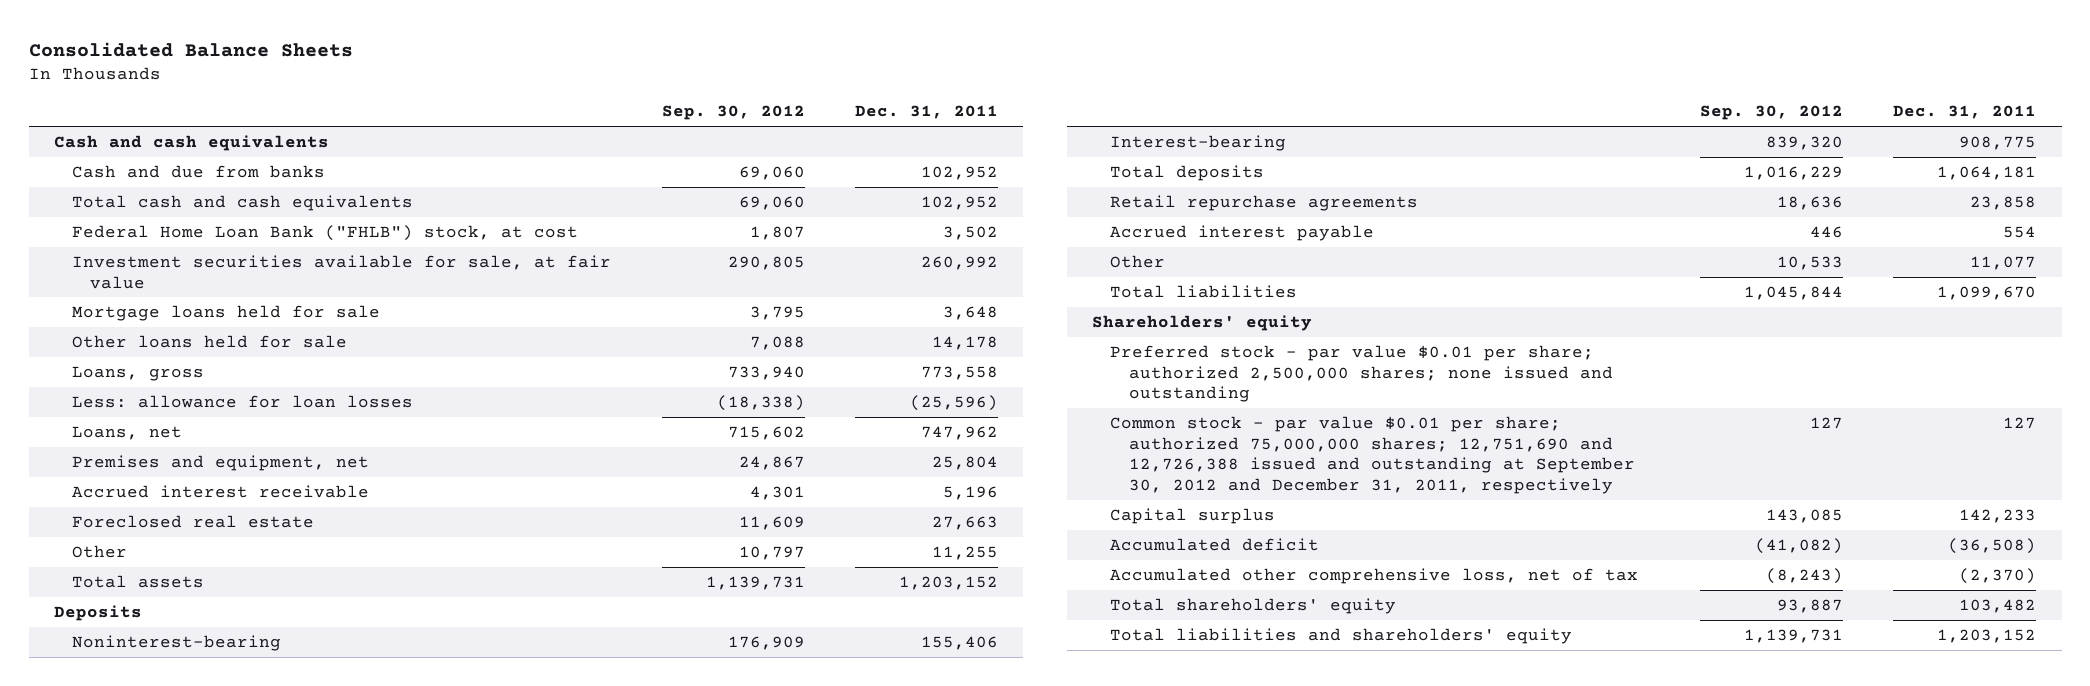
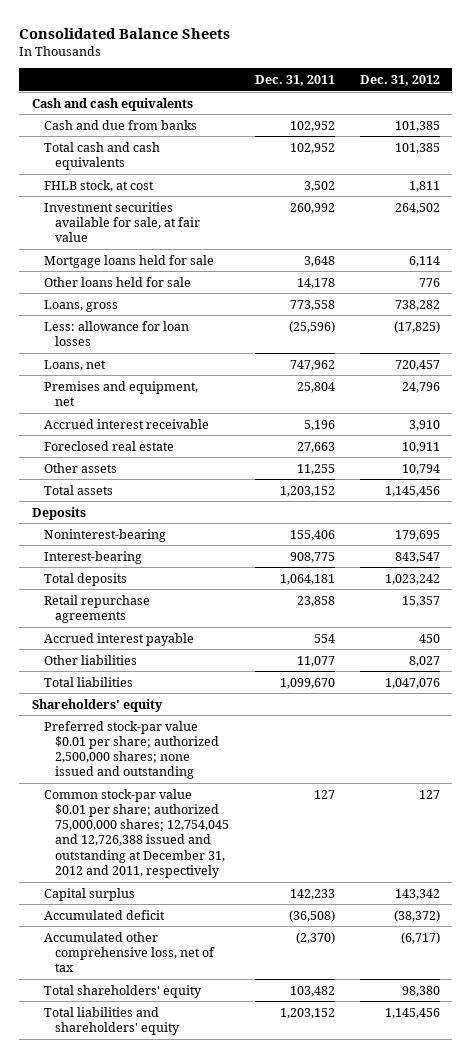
- | Sep. 30, 2012 | Dec. 31, 2011
+ | Dec. 31, 2011 | Dec. 31, 2012
- Federal Home Loan Bank ("FHLB") stock, at cost | 1,807 | 3,502
+ FHLB stock, at cost | 3,502 | 1,811
- Other | 10,797 | 11,255
+ Other assets | 11,255 | 10,794
- Other | 10,533 | 11,077
+ Other liabilities | 11,077 | 8,027
- Preferred stock - par value $0.01 per share; authorized 2,500,000 shares; none issued and outstanding
- Common stock - par value $0.01 per share; authorized 75,000,000 shares; 12,751,690 and 12,726,388 issued and outstanding at September 30, 2012 and December 31, 2011, respectively | 127 | 127
+ Preferred stock-par value $0.01 per share; authorized 2,500,000 shares; none issued and outstanding
+ Common stock-par value $0.01 per share; authorized 75,000,000 shares; 12,754,045 and 12,726,388 issued and outstanding at December 31, 2012 and 2011, respectively | 127 | 127

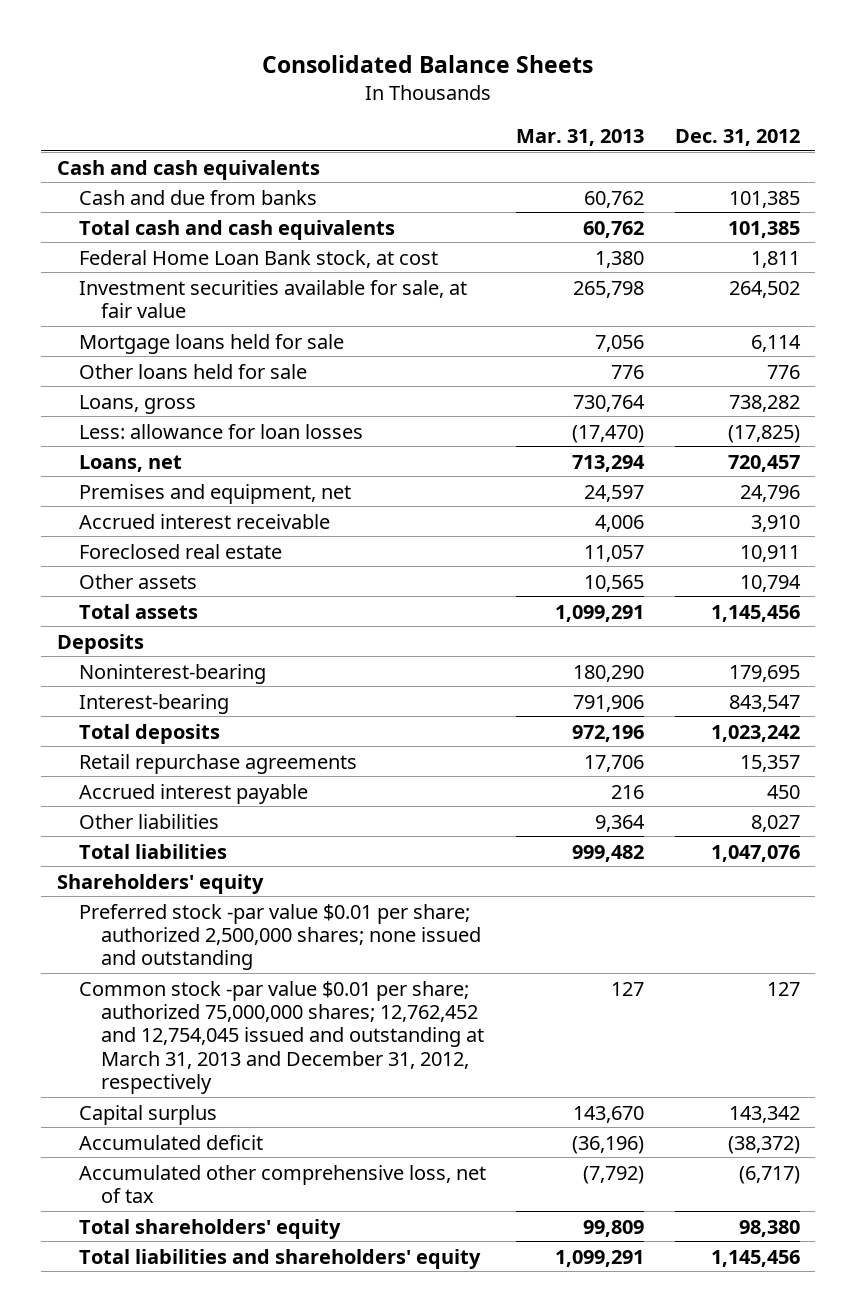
- | Dec. 31, 2011 | Dec. 31, 2012
+ | Mar. 31, 2013 | Dec. 31, 2012
- FHLB stock, at cost | 3,502 | 1,811
+ Federal Home Loan Bank stock, at cost | 1,380 | 1,811
- Preferred stock-par value $0.01 per share; authorized 2,500,000 shares; none issued and outstanding
- Common stock-par value $0.01 per share; authorized 75,000,000 shares; 12,754,045 and 12,726,388 issued and outstanding at December 31, 2012 and 2011, respectively | 127 | 127
+ Preferred stock -par value $0.01 per share; authorized 2,500,000 shares; none issued and outstanding
+ Common stock -par value $0.01 per share; authorized 75,000,000 shares; 12,762,452 and 12,754,045 issued and outstanding at March 31, 2013 and December 31, 2012, respectively | 127 | 127

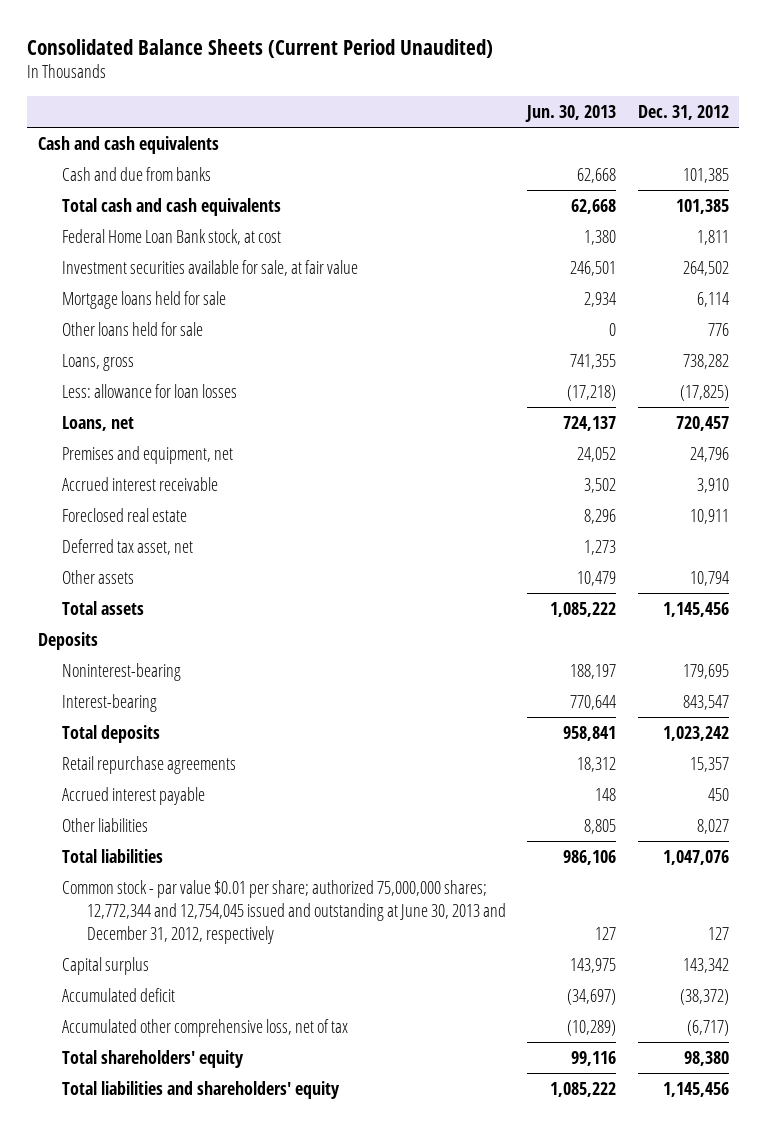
- Consolidated Balance Sheets
+ Consolidated Balance Sheets (Current Period Unaudited)
- | Mar. 31, 2013 | Dec. 31, 2012
+ | Jun. 30, 2013 | Dec. 31, 2012
+ Deferred tax asset, net | 1,273 |
- Shareholders' equity
- Preferred stock -par value $0.01 per share; authorized 2,500,000 shares; none issued and outstanding
- Common stock -par value $0.01 per share; authorized 75,000,000 shares; 12,762,452 and 12,754,045 issued and outstanding at March 31, 2013 and December 31, 2012, respectively | 127 | 127
+ Common stock - par value $0.01 per share; authorized 75,000,000 shares; 12,772,344 and 12,754,045 issued and outstanding at June 30, 2013 and December 31, 2012, respectively | 127 | 127

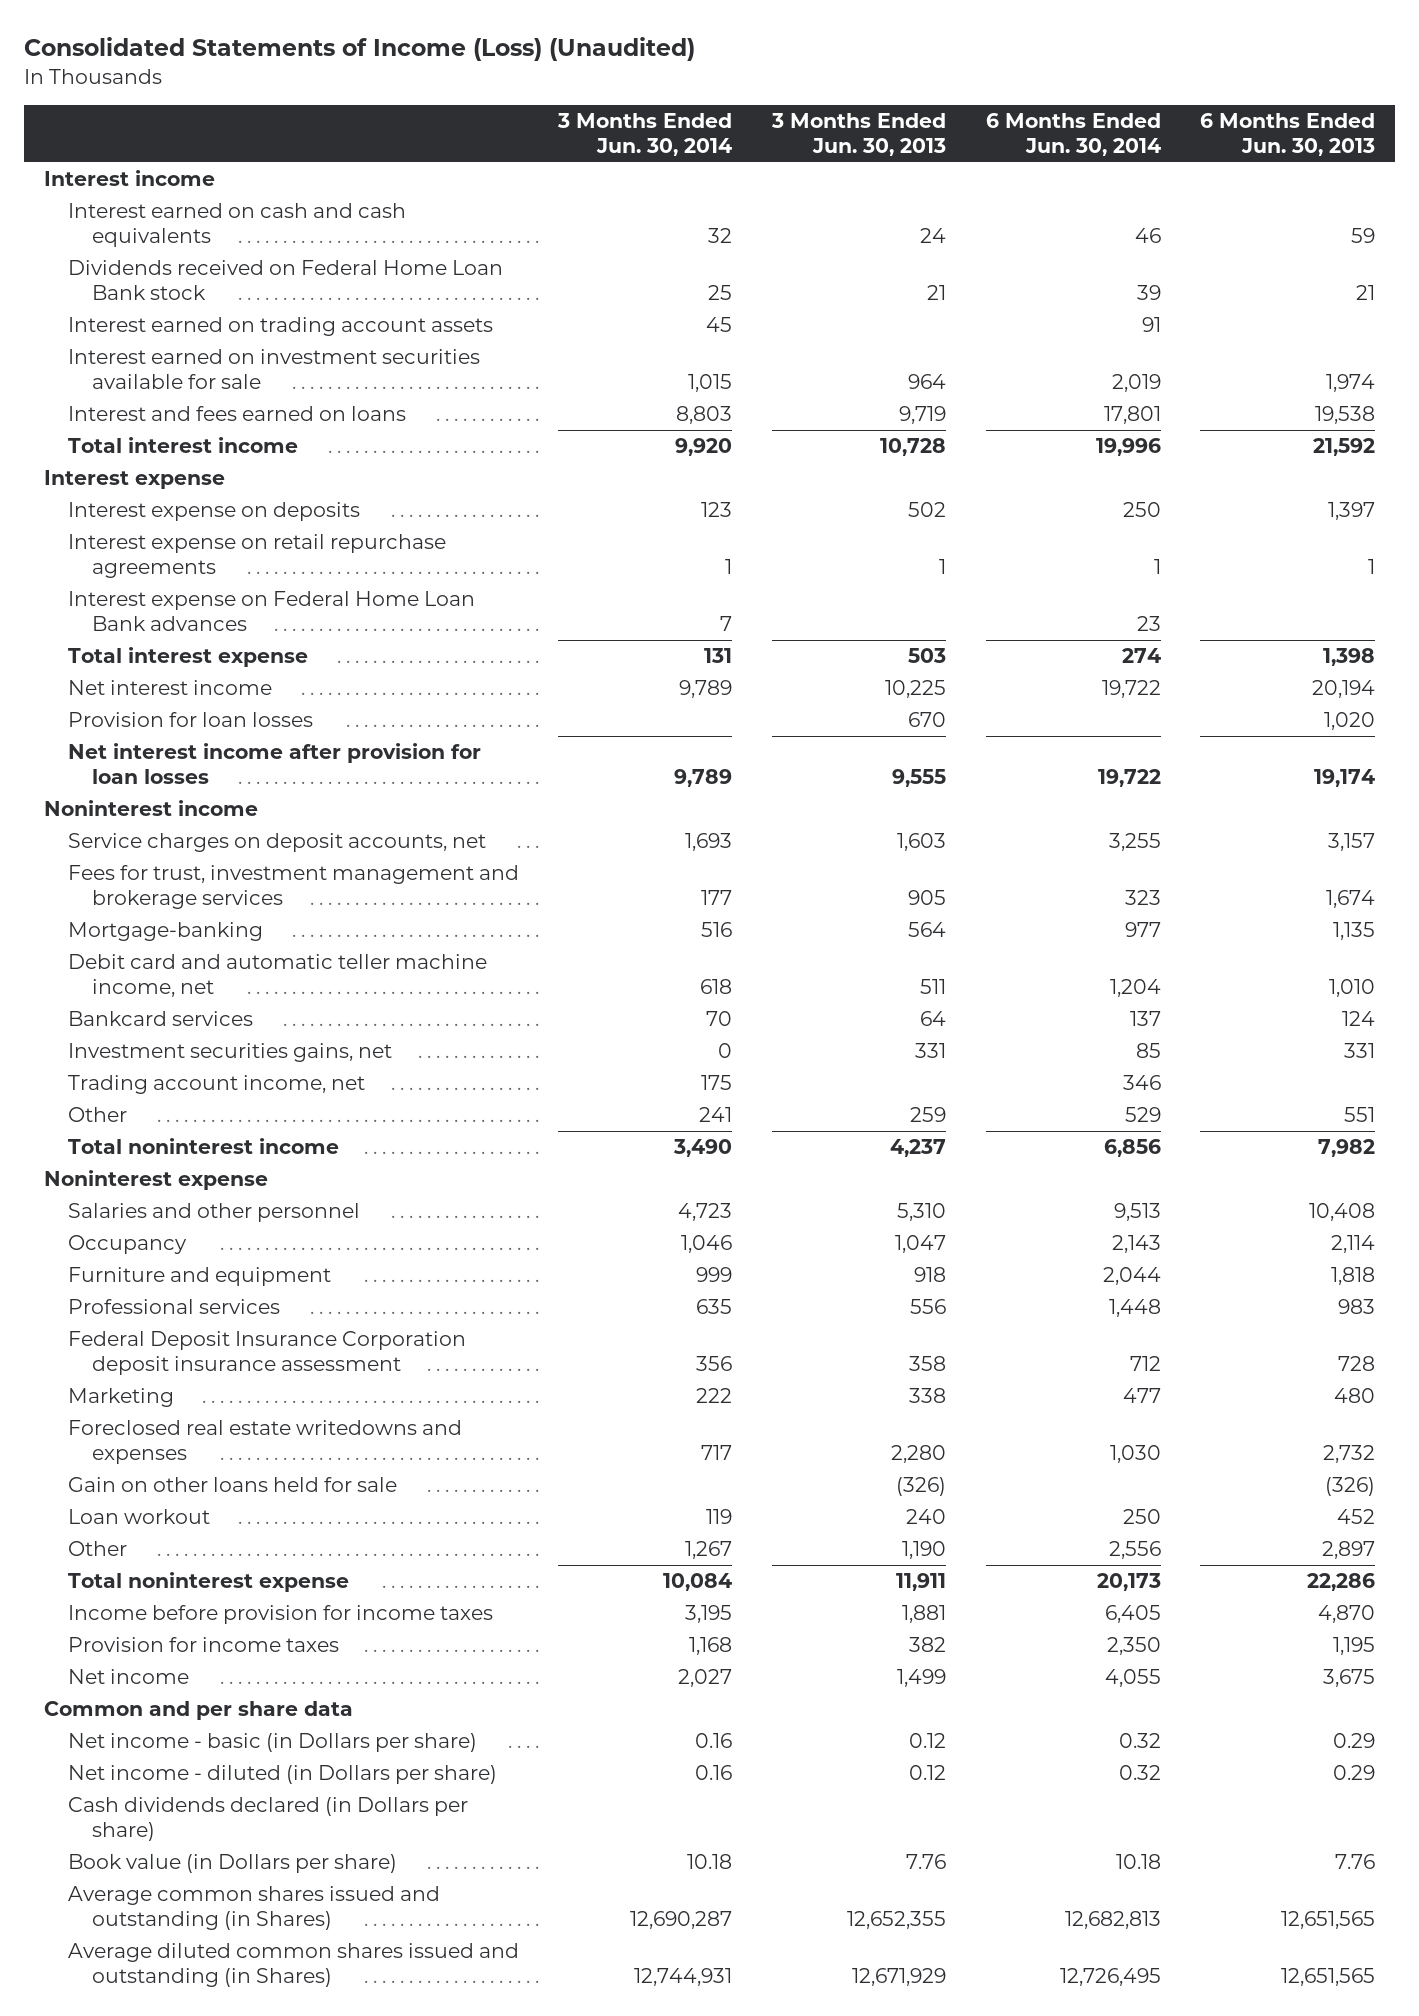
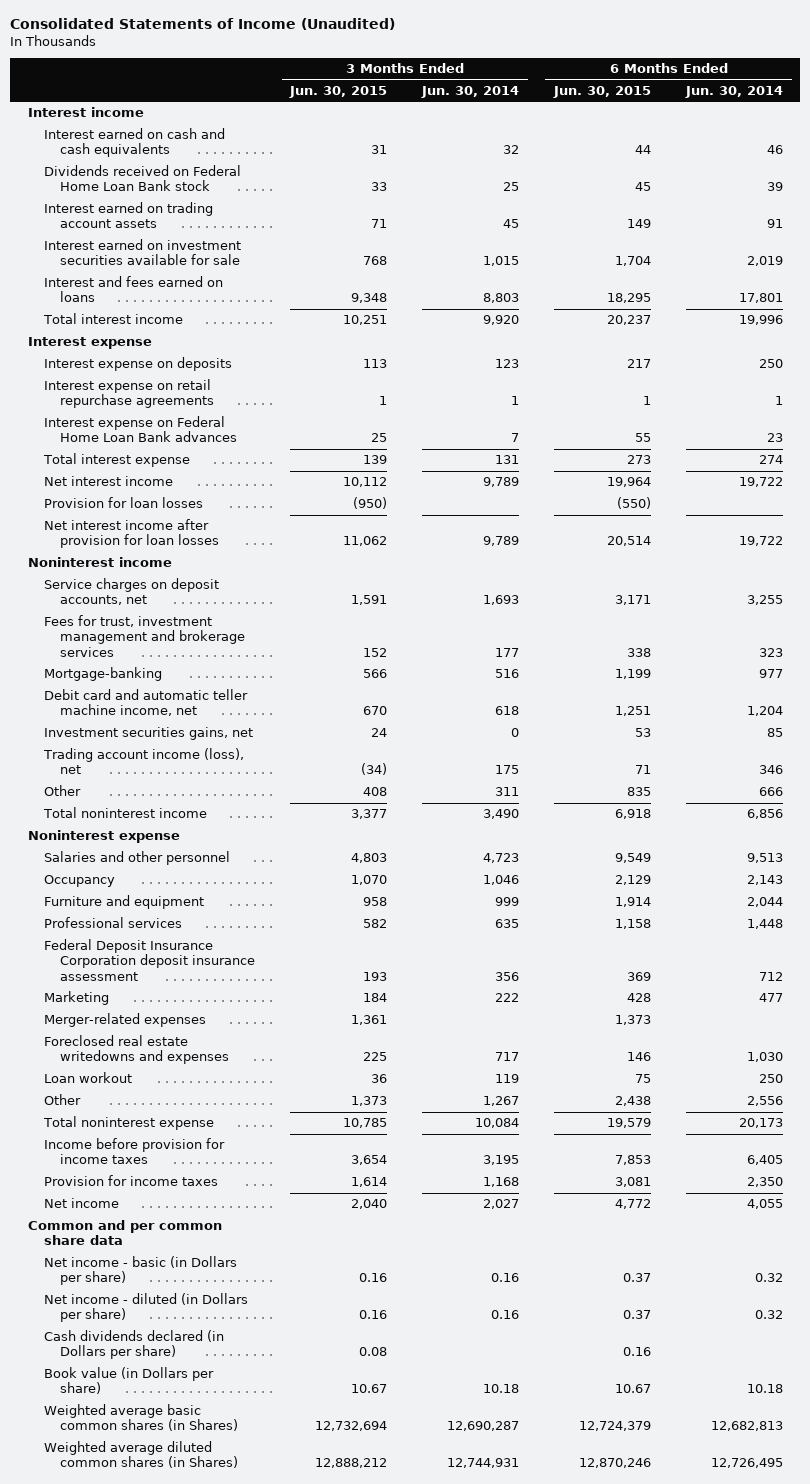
- Consolidated Statements of Income (Loss) (Unaudited)
+ Consolidated Statements of Income (Unaudited)
- | 3 Months Ended Jun. 30, 2014 | 3 Months Ended Jun. 30, 2013 | 6 Months Ended Jun. 30, 2014 | 6 Months Ended Jun. 30, 2013
+ | 3 Months Ended Jun. 30, 2015 | 3 Months Ended Jun. 30, 2014 | 6 Months Ended Jun. 30, 2015 | 6 Months Ended Jun. 30, 2014
- Bankcard services | 70 | 64 | 137 | 124
- Trading account income, net | 175 | | 346 |
- Other | 241 | 259 | 529 | 551
+ Trading account income (loss), net | (34) | 175 | 71 | 346
+ Other | 408 | 311 | 835 | 666
+ Merger-related expenses | 1,361 | | 1,373 |
- Gain on other loans held for sale | | (326) | | (326)
- Common and per share data
+ Common and per common share data
- Average common shares issued and outstanding (in Shares) | 12,690,287 | 12,652,355 | 12,682,813 | 12,651,565
- Average diluted common shares issued and outstanding (in Shares) | 12,744,931 | 12,671,929 | 12,726,495 | 12,651,565
+ Weighted average basic common shares (in Shares) | 12,732,694 | 12,690,287 | 12,724,379 | 12,682,813
+ Weighted average diluted common shares (in Shares) | 12,888,212 | 12,744,931 | 12,870,246 | 12,726,495

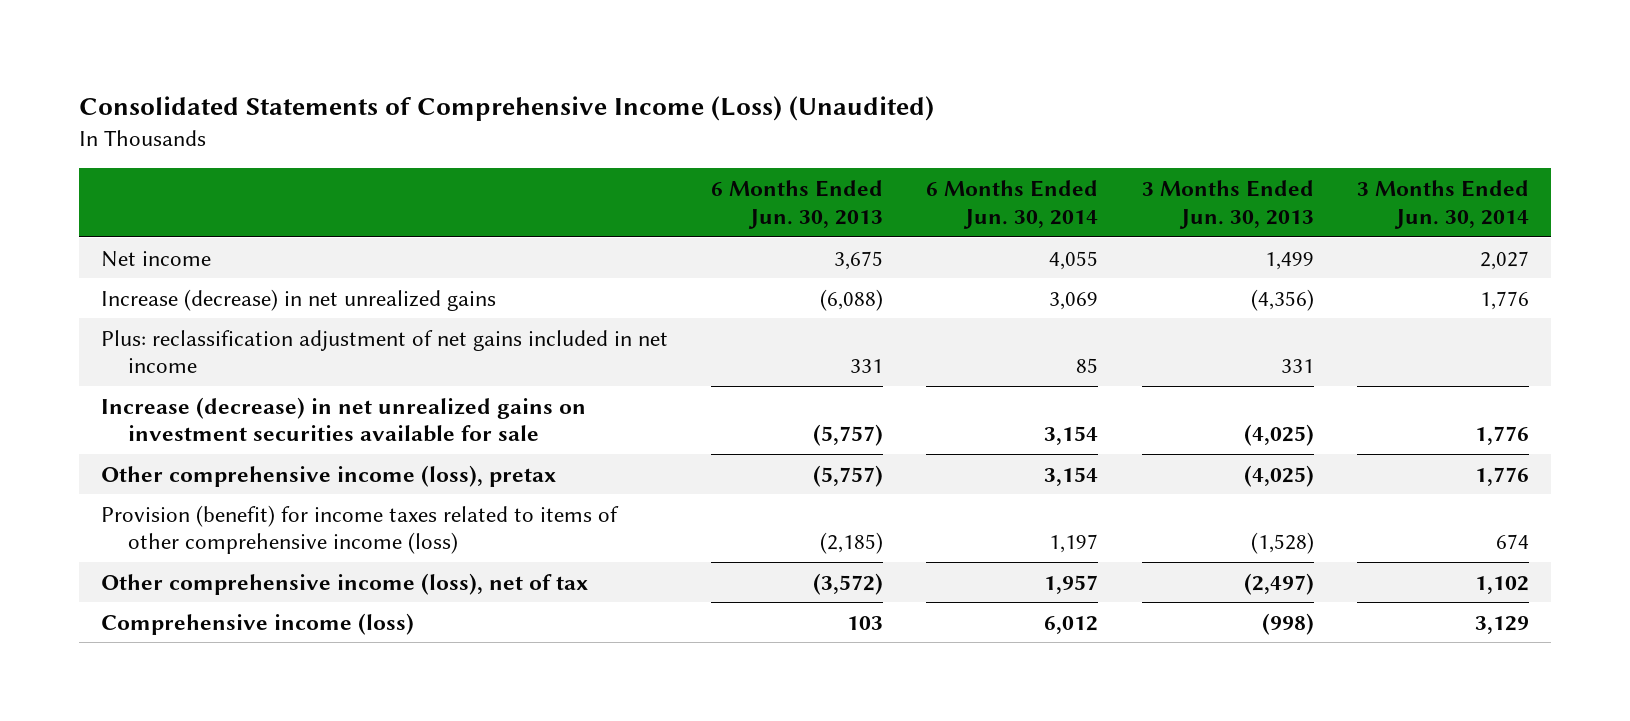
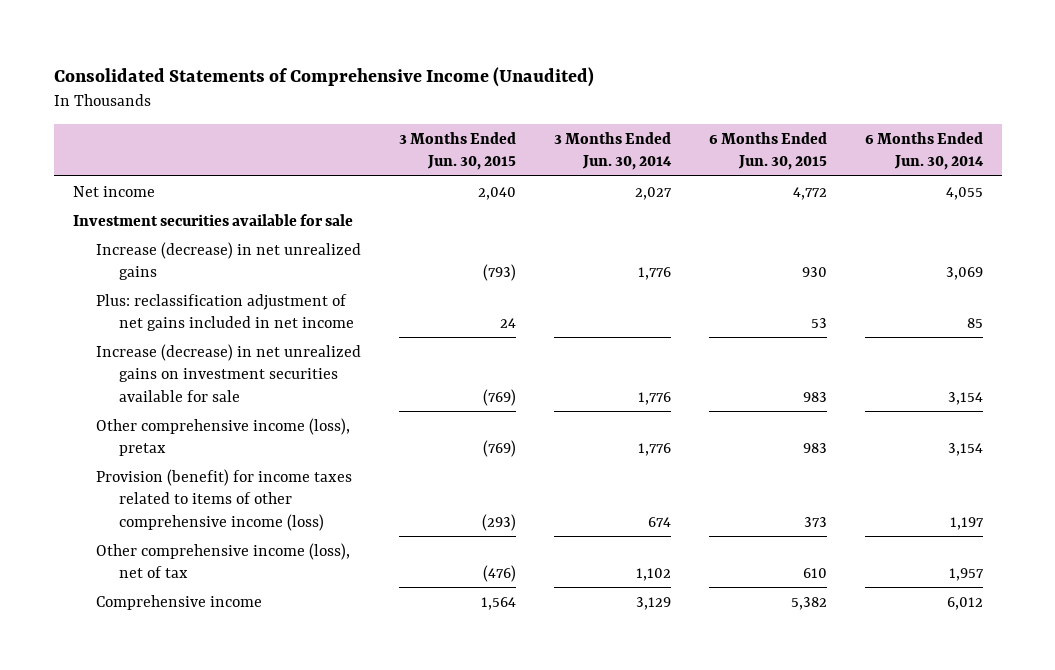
- Consolidated Statements of Comprehensive Income (Loss) (Unaudited)
+ Consolidated Statements of Comprehensive Income (Unaudited)
- | 6 Months Ended Jun. 30, 2013 | 6 Months Ended Jun. 30, 2014 | 3 Months Ended Jun. 30, 2013 | 3 Months Ended Jun. 30, 2014
+ | 3 Months Ended Jun. 30, 2015 | 3 Months Ended Jun. 30, 2014 | 6 Months Ended Jun. 30, 2015 | 6 Months Ended Jun. 30, 2014
+ Investment securities available for sale
- Comprehensive income (loss) | 103 | 6,012 | (998) | 3,129
+ Comprehensive income | 1,564 | 3,129 | 5,382 | 6,012

